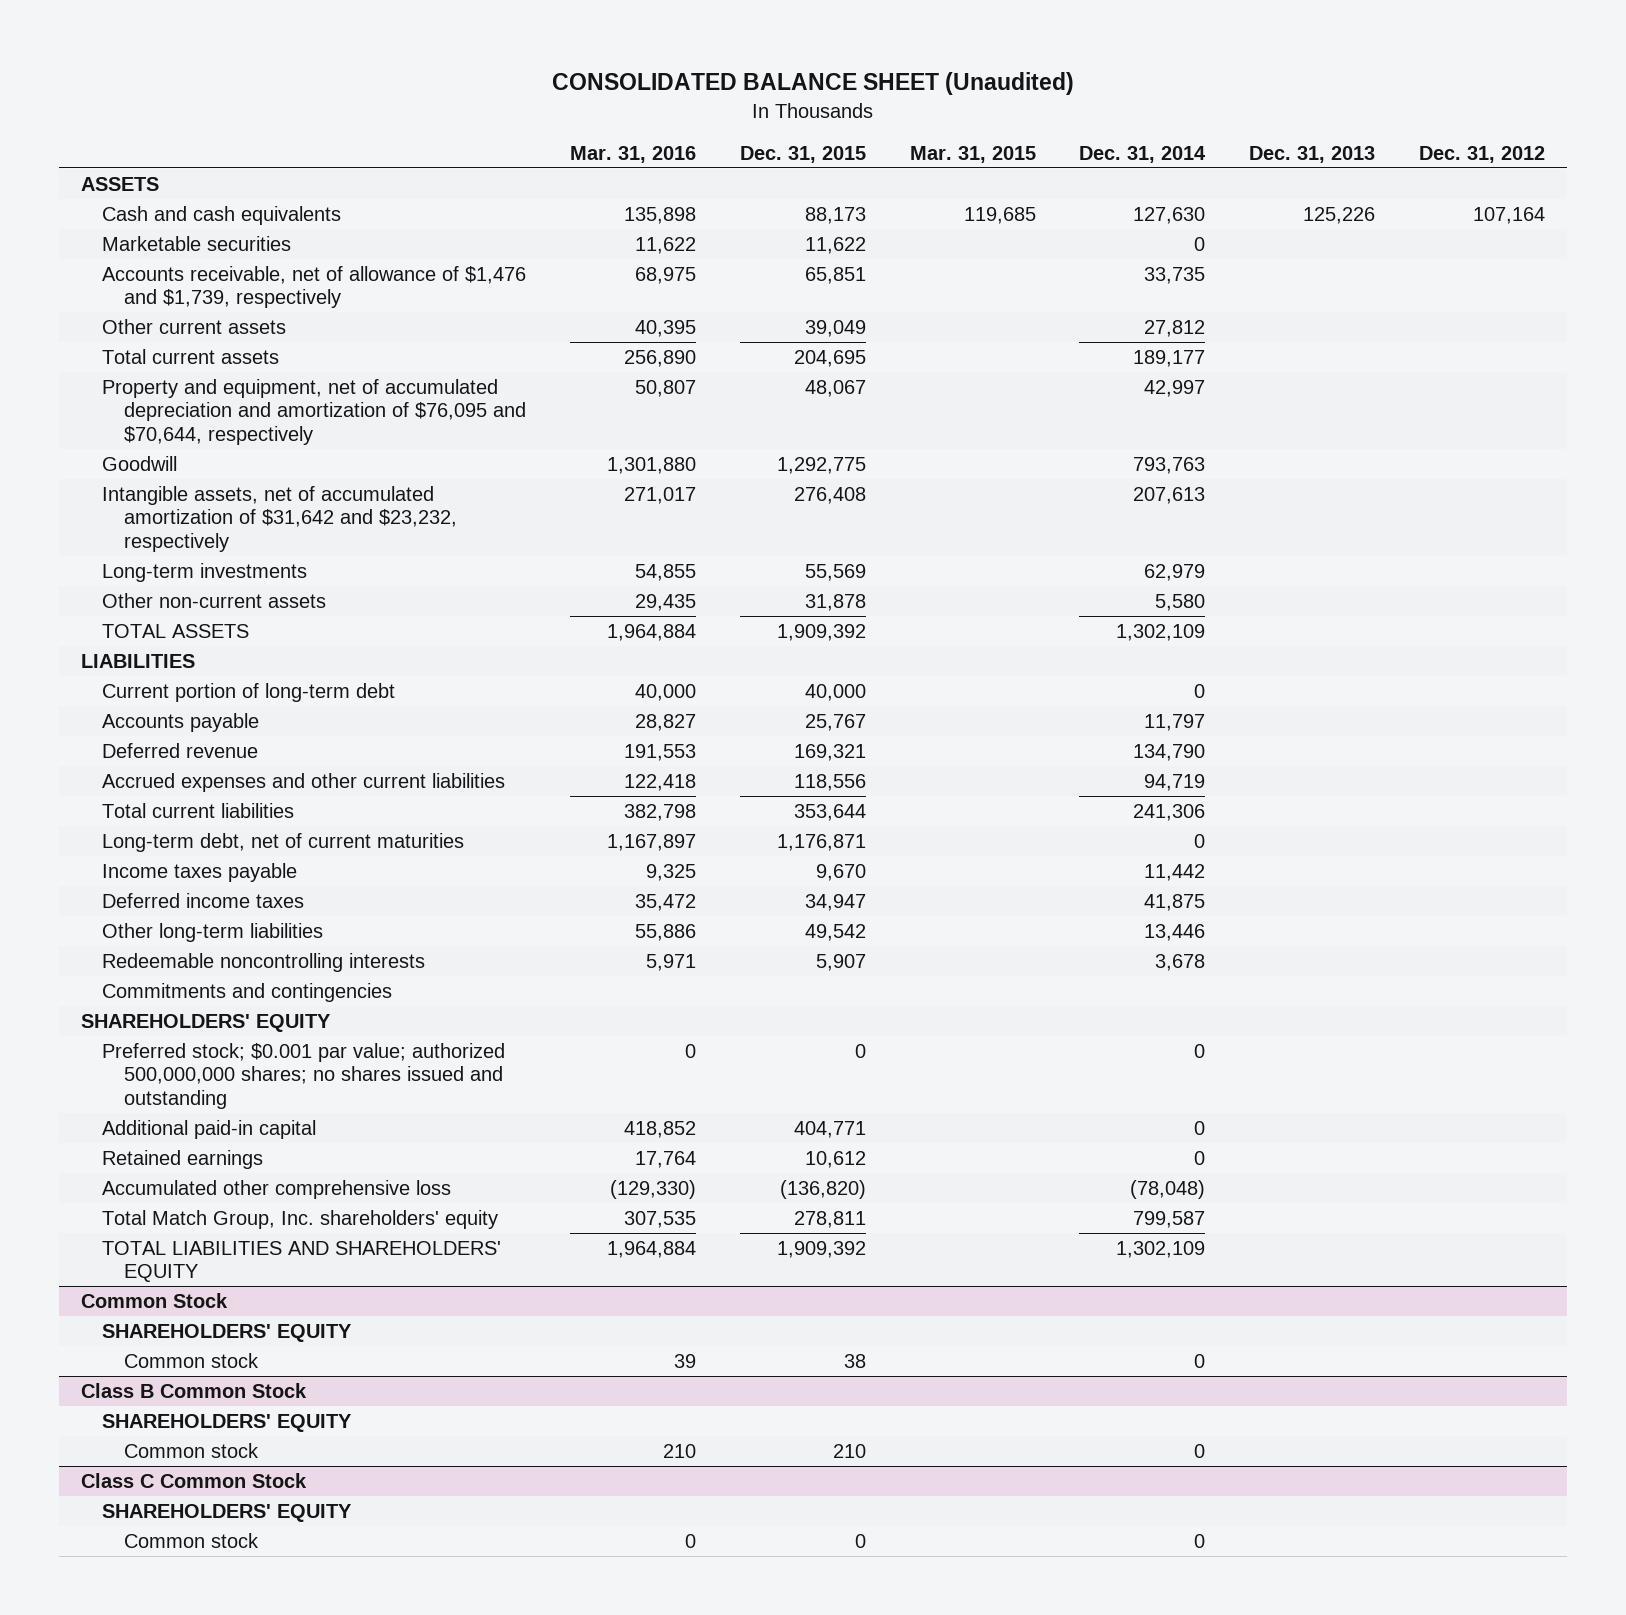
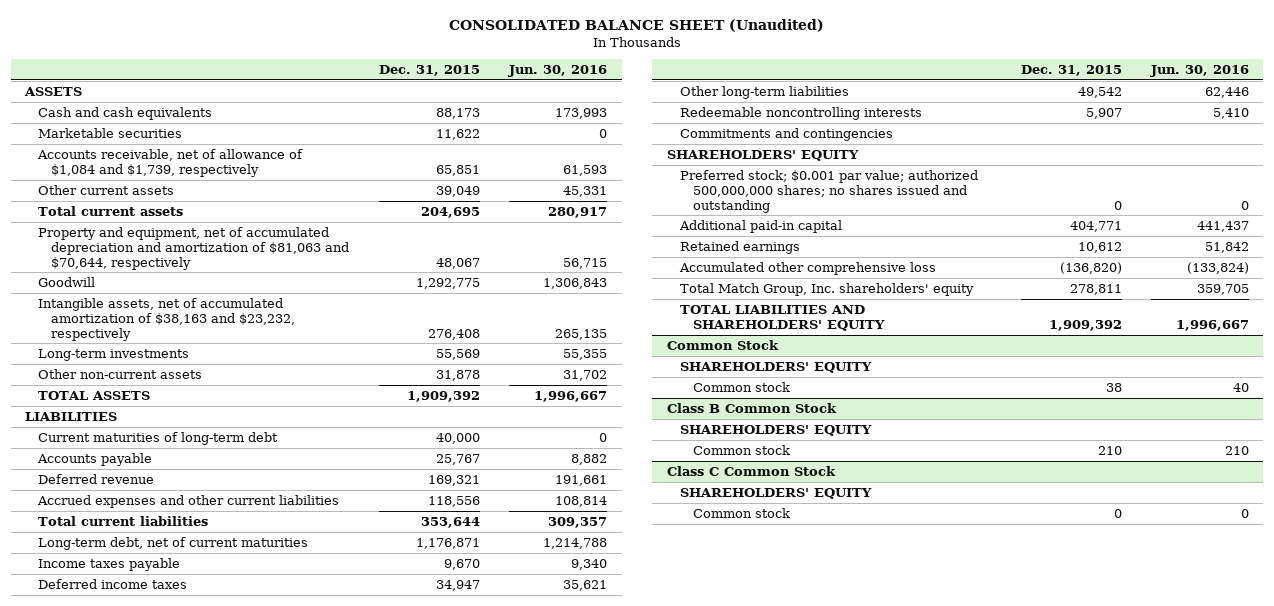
- | Mar. 31, 2016 | Dec. 31, 2015 | Mar. 31, 2015 | Dec. 31, 2014 | Dec. 31, 2013 | Dec. 31, 2012
+ | Dec. 31, 2015 | Jun. 30, 2016
- Accounts receivable, net of allowance of $1,476 and $1,739, respectively | 68,975 | 65,851 | | 33,735 | |
+ Accounts receivable, net of allowance of $1,084 and $1,739, respectively | 65,851 | 61,593
- Property and equipment, net of accumulated depreciation and amortization of $76,095 and $70,644, respectively | 50,807 | 48,067 | | 42,997 | |
+ Property and equipment, net of accumulated depreciation and amortization of $81,063 and $70,644, respectively | 48,067 | 56,715
- Intangible assets, net of accumulated amortization of $31,642 and $23,232, respectively | 271,017 | 276,408 | | 207,613 | |
+ Intangible assets, net of accumulated amortization of $38,163 and $23,232, respectively | 276,408 | 265,135
- Current portion of long-term debt | 40,000 | 40,000 | | 0 | |
+ Current maturities of long-term debt | 40,000 | 0

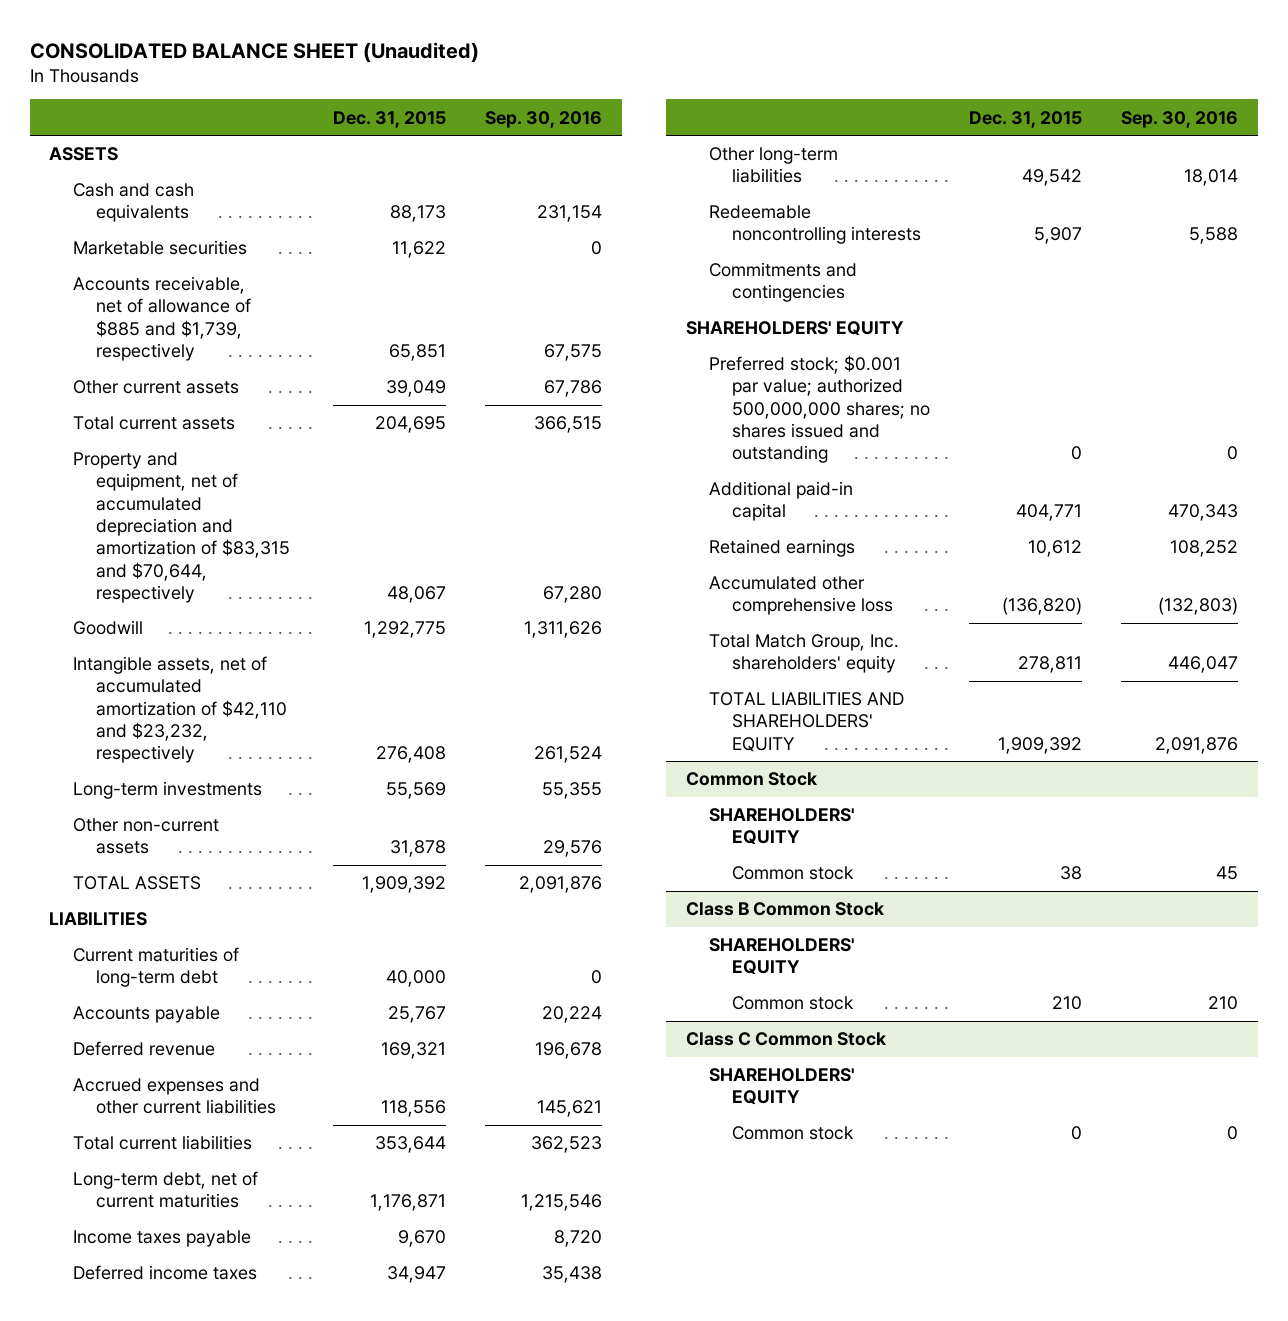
- | Dec. 31, 2015 | Jun. 30, 2016
+ | Dec. 31, 2015 | Sep. 30, 2016
- Accounts receivable, net of allowance of $1,084 and $1,739, respectively | 65,851 | 61,593
+ Accounts receivable, net of allowance of $885 and $1,739, respectively | 65,851 | 67,575
- Property and equipment, net of accumulated depreciation and amortization of $81,063 and $70,644, respectively | 48,067 | 56,715
+ Property and equipment, net of accumulated depreciation and amortization of $83,315 and $70,644, respectively | 48,067 | 67,280
- Intangible assets, net of accumulated amortization of $38,163 and $23,232, respectively | 276,408 | 265,135
+ Intangible assets, net of accumulated amortization of $42,110 and $23,232, respectively | 276,408 | 261,524

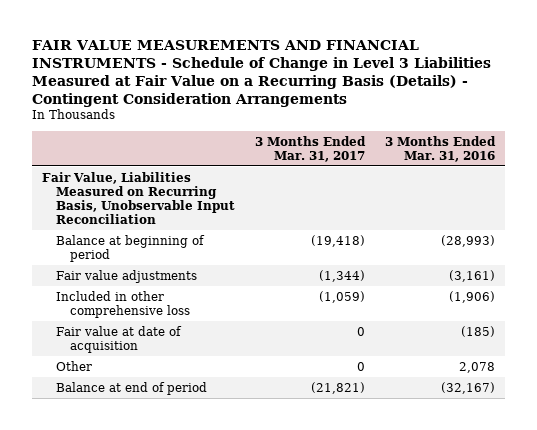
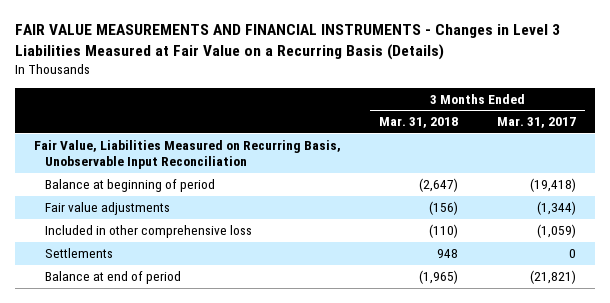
- FAIR VALUE MEASUREMENTS AND FINANCIAL INSTRUMENTS - Schedule of Change in Level 3 Liabilities Measured at Fair Value on a Recurring Basis (Details) - Contingent Consideration Arrangements
+ FAIR VALUE MEASUREMENTS AND FINANCIAL INSTRUMENTS - Changes in Level 3 Liabilities Measured at Fair Value on a Recurring Basis (Details)
- | 3 Months Ended Mar. 31, 2017 | 3 Months Ended Mar. 31, 2016
+ | 3 Months Ended Mar. 31, 2018 | 3 Months Ended Mar. 31, 2017
- Fair value at date of acquisition | 0 | (185)
- Other | 0 | 2,078
+ Settlements | 948 | 0

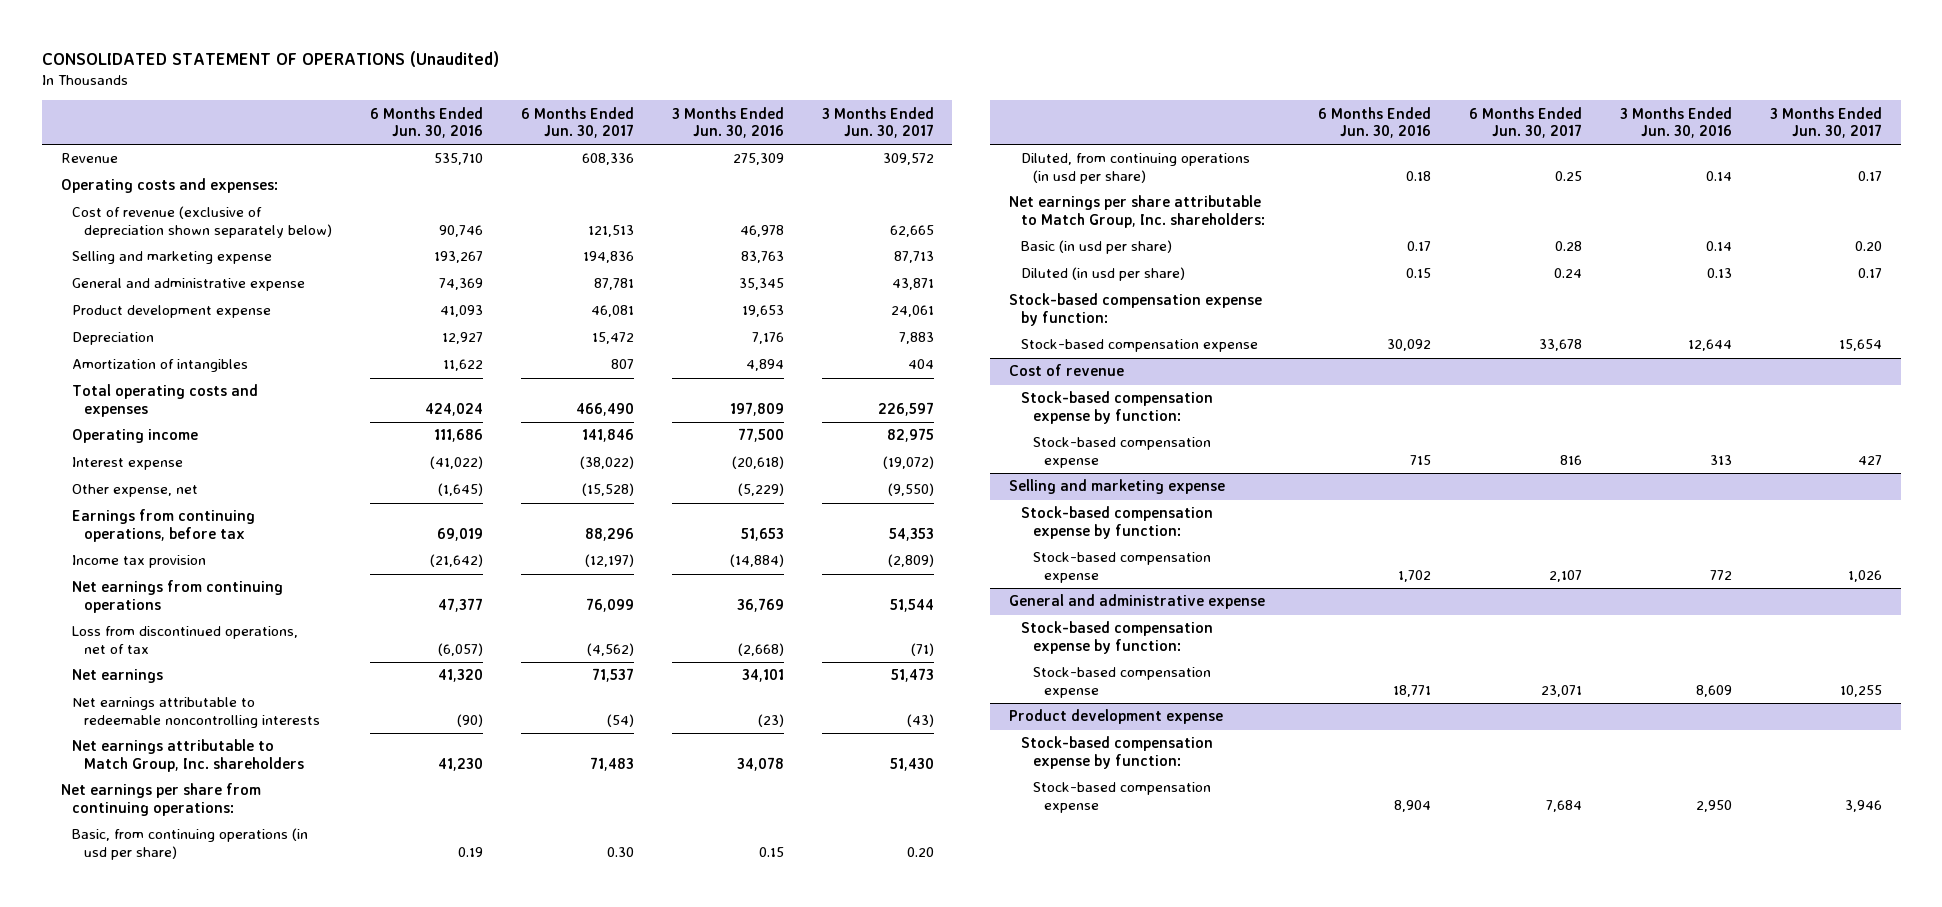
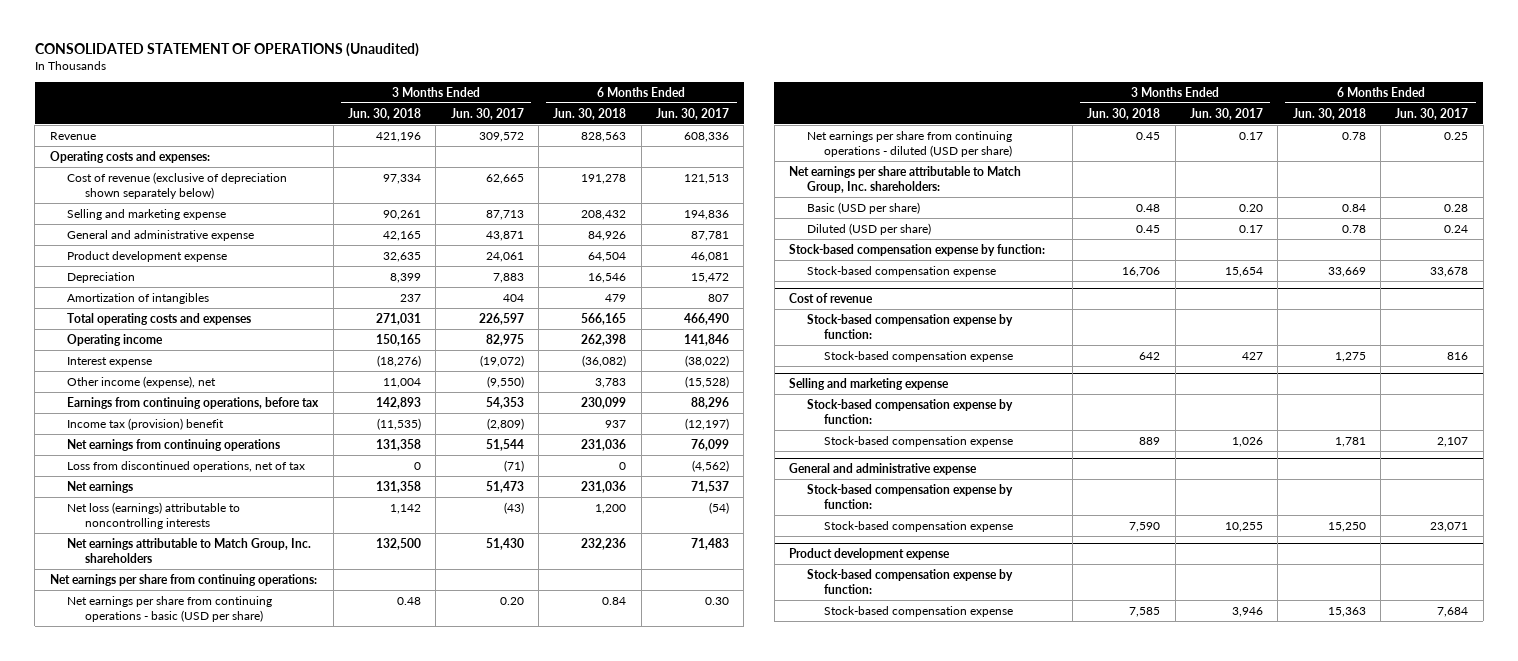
- | 6 Months Ended Jun. 30, 2016 | 6 Months Ended Jun. 30, 2017 | 3 Months Ended Jun. 30, 2016 | 3 Months Ended Jun. 30, 2017
+ | 3 Months Ended Jun. 30, 2018 | 3 Months Ended Jun. 30, 2017 | 6 Months Ended Jun. 30, 2018 | 6 Months Ended Jun. 30, 2017
- Other expense, net | (1,645) | (15,528) | (5,229) | (9,550)
+ Other income (expense), net | 11,004 | (9,550) | 3,783 | (15,528)
- Income tax provision | (21,642) | (12,197) | (14,884) | (2,809)
+ Income tax (provision) benefit | (11,535) | (2,809) | 937 | (12,197)
- Net earnings attributable to redeemable noncontrolling interests | (90) | (54) | (23) | (43)
+ Net loss (earnings) attributable to noncontrolling interests | 1,142 | (43) | 1,200 | (54)
- Basic, from continuing operations (in usd per share) | 0.19 | 0.30 | 0.15 | 0.20
- Diluted, from continuing operations (in usd per share) | 0.18 | 0.25 | 0.14 | 0.17
+ Net earnings per share from continuing operations - basic (USD per share) | 0.48 | 0.20 | 0.84 | 0.30
+ Net earnings per share from continuing operations - diluted (USD per share) | 0.45 | 0.17 | 0.78 | 0.25
- Basic (in usd per share) | 0.17 | 0.28 | 0.14 | 0.20
- Diluted (in usd per share) | 0.15 | 0.24 | 0.13 | 0.17
+ Basic (USD per share) | 0.48 | 0.20 | 0.84 | 0.28
+ Diluted (USD per share) | 0.45 | 0.17 | 0.78 | 0.24

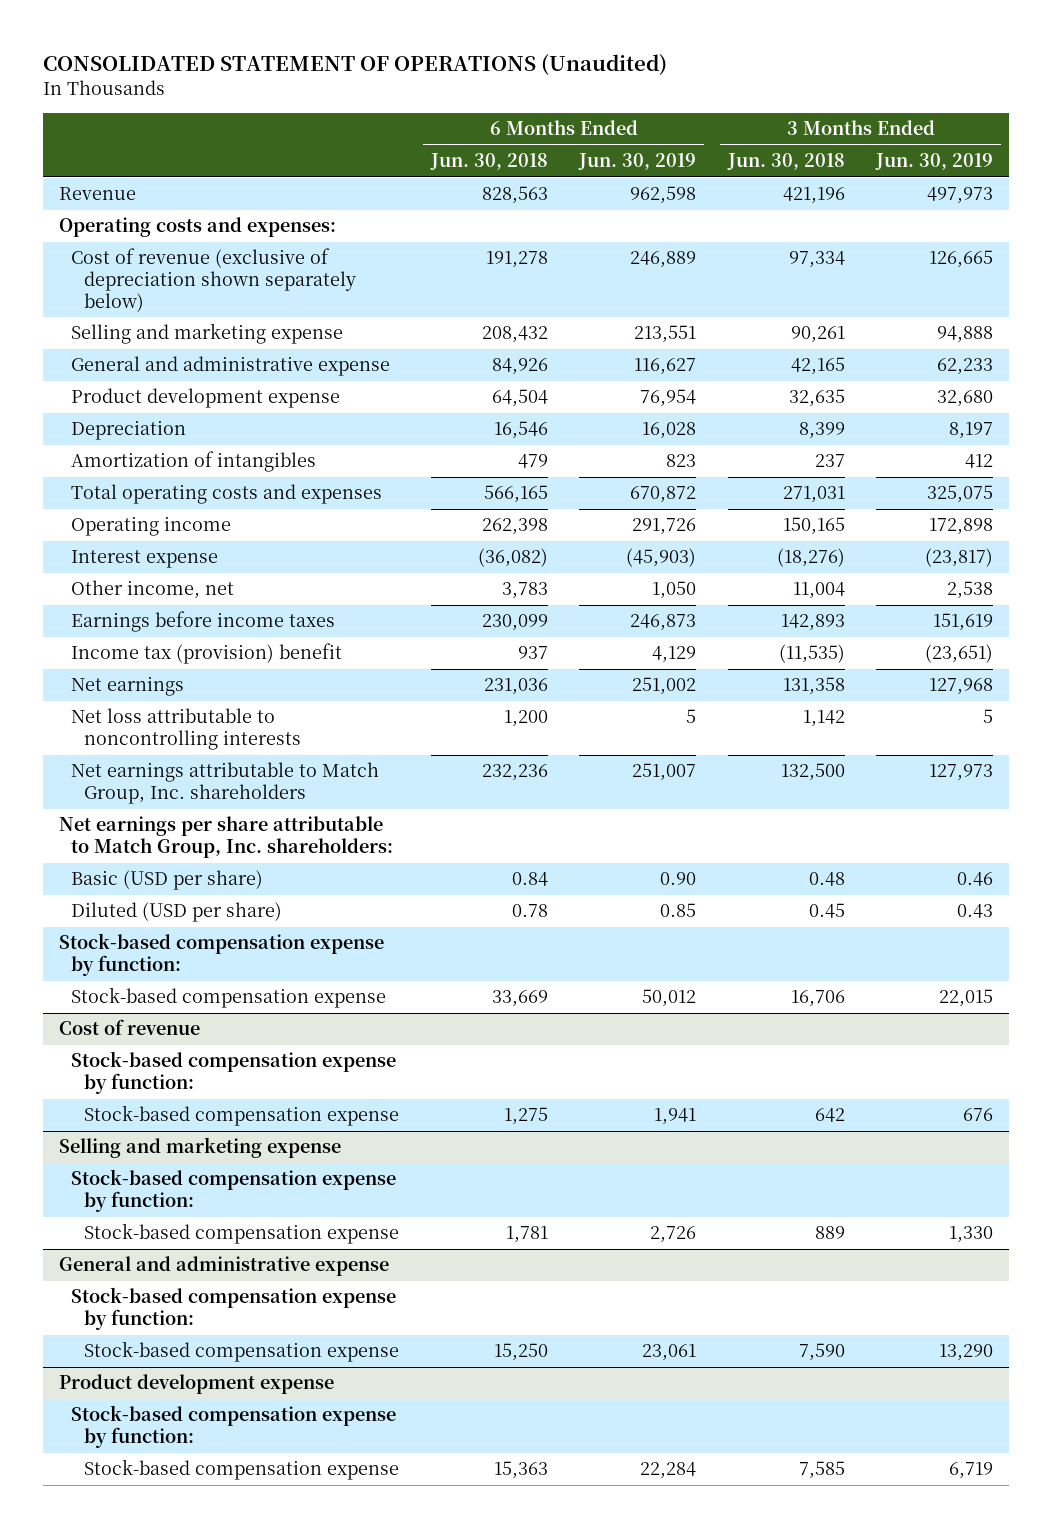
- | 3 Months Ended Jun. 30, 2018 | 3 Months Ended Jun. 30, 2017 | 6 Months Ended Jun. 30, 2018 | 6 Months Ended Jun. 30, 2017
+ | 6 Months Ended Jun. 30, 2018 | 6 Months Ended Jun. 30, 2019 | 3 Months Ended Jun. 30, 2018 | 3 Months Ended Jun. 30, 2019
- Other income (expense), net | 11,004 | (9,550) | 3,783 | (15,528)
- Earnings from continuing operations, before tax | 142,893 | 54,353 | 230,099 | 88,296
+ Other income, net | 3,783 | 1,050 | 11,004 | 2,538
+ Earnings before income taxes | 230,099 | 246,873 | 142,893 | 151,619
- Net earnings from continuing operations | 131,358 | 51,544 | 231,036 | 76,099
- Loss from discontinued operations, net of tax | 0 | (71) | 0 | (4,562)
- Net loss (earnings) attributable to noncontrolling interests | 1,142 | (43) | 1,200 | (54)
+ Net loss attributable to noncontrolling interests | 1,200 | 5 | 1,142 | 5
- Net earnings per share from continuing operations:
- Net earnings per share from continuing operations - basic (USD per share) | 0.48 | 0.20 | 0.84 | 0.30
- Net earnings per share from continuing operations - diluted (USD per share) | 0.45 | 0.17 | 0.78 | 0.25

